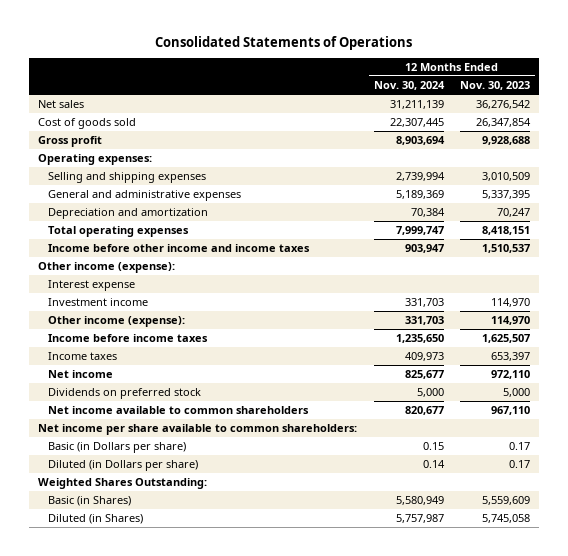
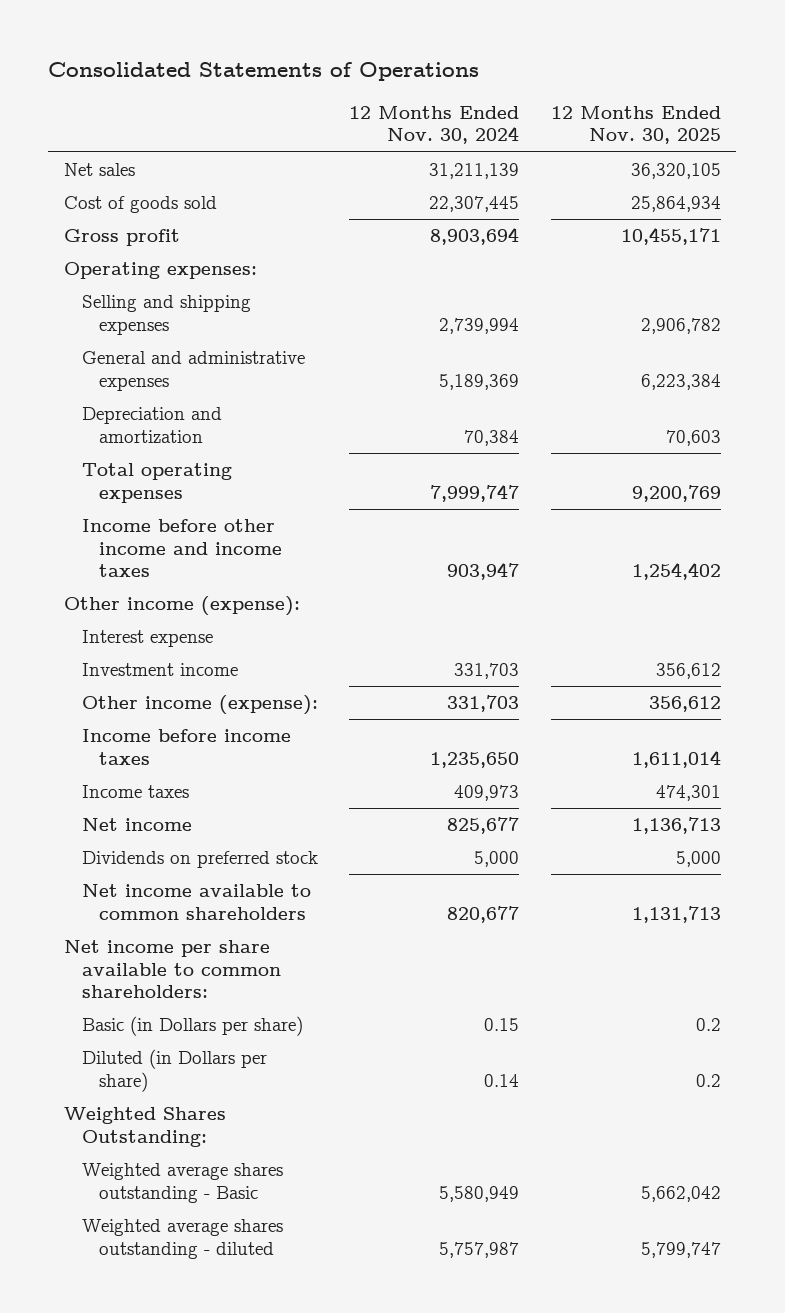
- | 12 Months Ended Nov. 30, 2024 | 12 Months Ended Nov. 30, 2023
+ | 12 Months Ended Nov. 30, 2024 | 12 Months Ended Nov. 30, 2025
- Basic (in Shares) | 5,580,949 | 5,559,609
- Diluted (in Shares) | 5,757,987 | 5,745,058
+ Weighted average shares outstanding - Basic | 5,580,949 | 5,662,042
+ Weighted average shares outstanding - diluted | 5,757,987 | 5,799,747

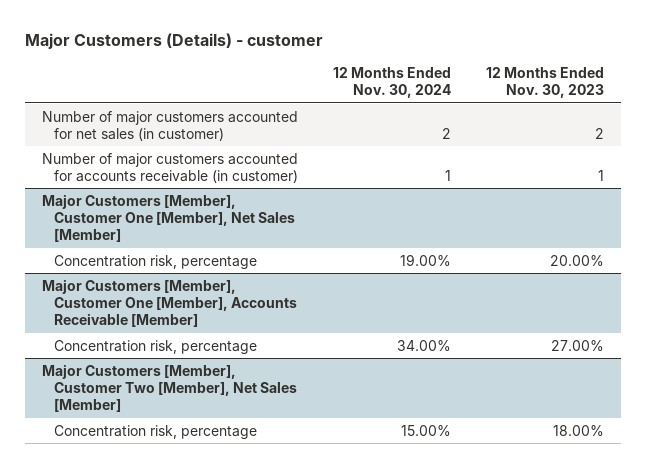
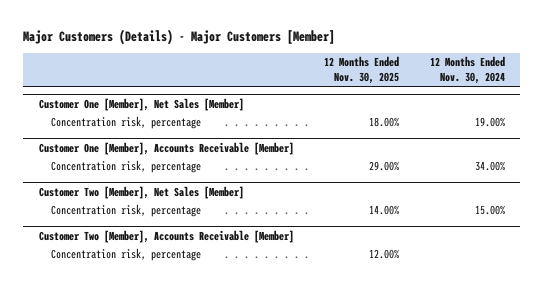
- Major Customers (Details) - customer
+ Major Customers (Details) - Major Customers [Member]
- | 12 Months Ended Nov. 30, 2024 | 12 Months Ended Nov. 30, 2023
+ | 12 Months Ended Nov. 30, 2025 | 12 Months Ended Nov. 30, 2024
- Number of major customers accounted for net sales (in customer) | 2 | 2
- Number of major customers accounted for accounts receivable (in customer) | 1 | 1
- Major Customers [Member], Customer One [Member], Net Sales [Member]
+ Customer One [Member], Net Sales [Member]
- Major Customers [Member], Customer One [Member], Accounts Receivable [Member]
+ Customer One [Member], Accounts Receivable [Member]
- Major Customers [Member], Customer Two [Member], Net Sales [Member]
+ Customer Two [Member], Net Sales [Member]
+ Customer Two [Member], Accounts Receivable [Member]
+ Concentration risk, percentage | 12.00% |

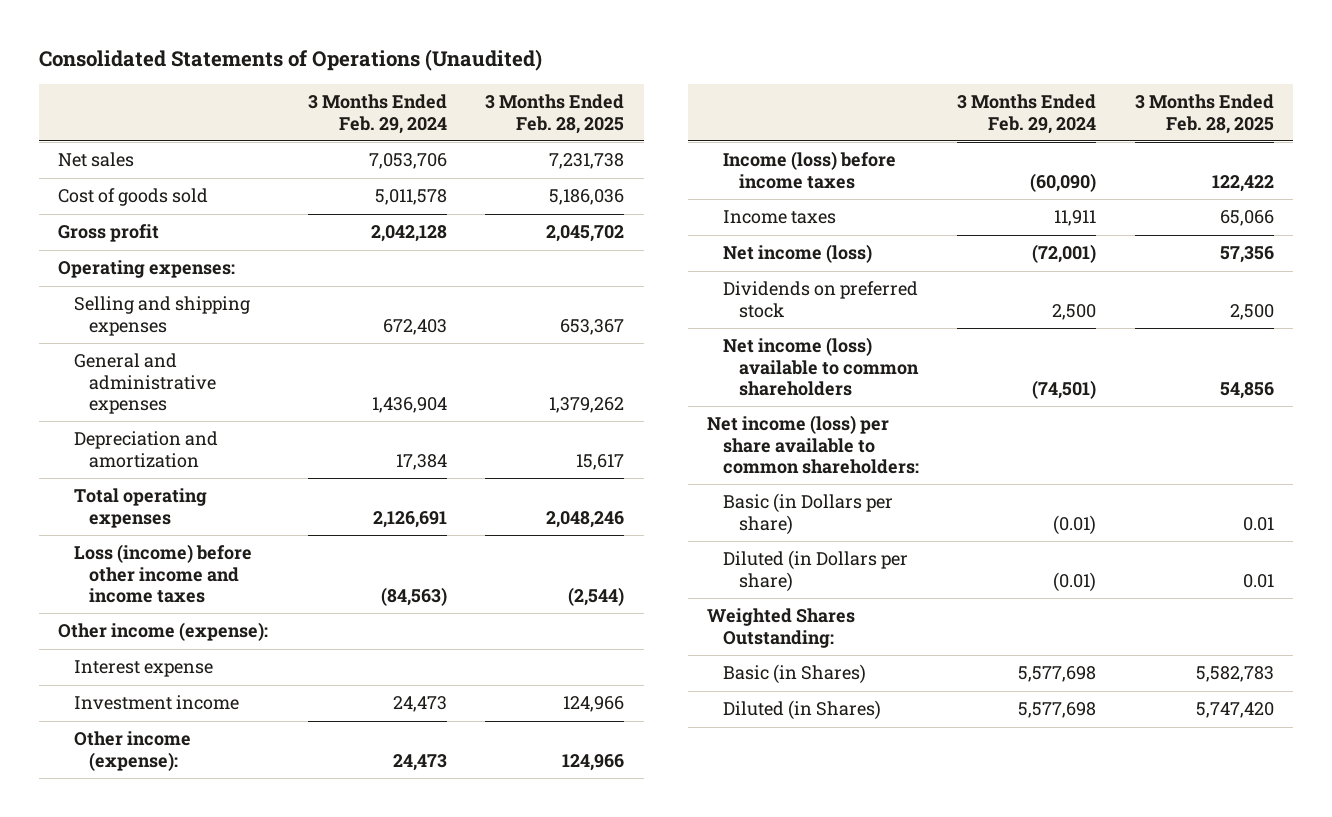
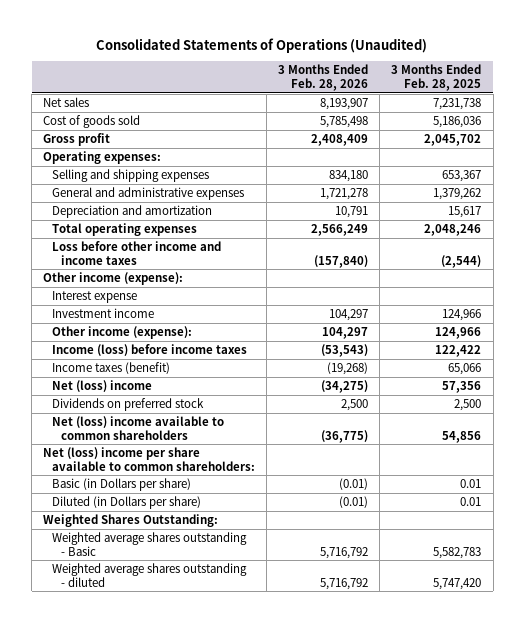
- | 3 Months Ended Feb. 29, 2024 | 3 Months Ended Feb. 28, 2025
+ | 3 Months Ended Feb. 28, 2026 | 3 Months Ended Feb. 28, 2025
- Loss (income) before other income and income taxes | (84,563) | (2,544)
+ Loss before other income and income taxes | (157,840) | (2,544)
- Income taxes | 11,911 | 65,066
- Net income (loss) | (72,001) | 57,356
+ Income taxes (benefit) | (19,268) | 65,066
+ Net (loss) income | (34,275) | 57,356
- Net income (loss) available to common shareholders | (74,501) | 54,856
- Net income (loss) per share available to common shareholders:
+ Net (loss) income available to common shareholders | (36,775) | 54,856
+ Net (loss) income per share available to common shareholders:
- Basic (in Shares) | 5,577,698 | 5,582,783
- Diluted (in Shares) | 5,577,698 | 5,747,420
+ Weighted average shares outstanding - Basic | 5,716,792 | 5,582,783
+ Weighted average shares outstanding - diluted | 5,716,792 | 5,747,420

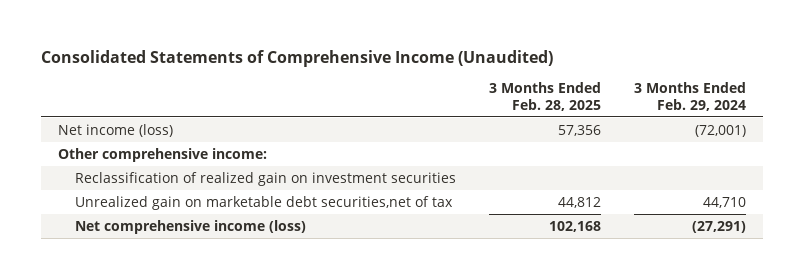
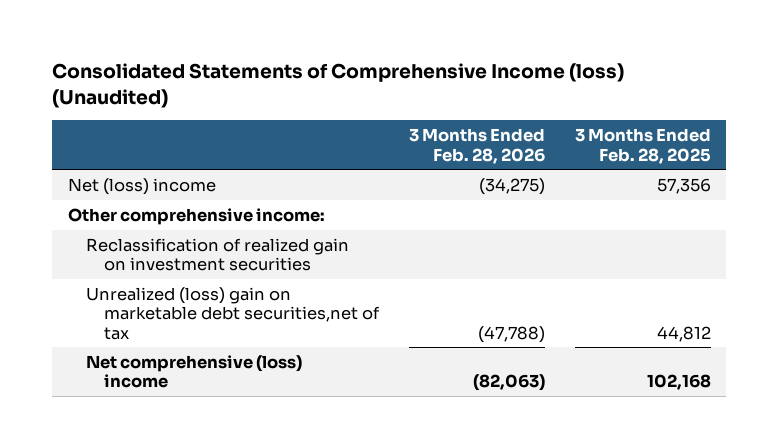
- Consolidated Statements of Comprehensive Income (Unaudited)
+ Consolidated Statements of Comprehensive Income (loss) (Unaudited)
- | 3 Months Ended Feb. 28, 2025 | 3 Months Ended Feb. 29, 2024
+ | 3 Months Ended Feb. 28, 2026 | 3 Months Ended Feb. 28, 2025
- Net income (loss) | 57,356 | (72,001)
+ Net (loss) income | (34,275) | 57,356
- Unrealized gain on marketable debt securities,net of tax | 44,812 | 44,710
- Net comprehensive income (loss) | 102,168 | (27,291)
+ Unrealized (loss) gain on marketable debt securities,net of tax | (47,788) | 44,812
+ Net comprehensive (loss) income | (82,063) | 102,168

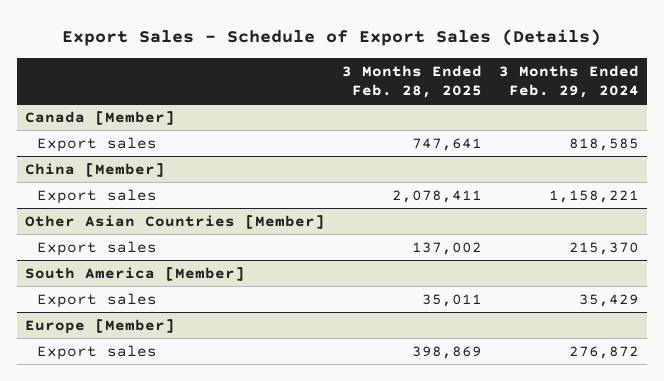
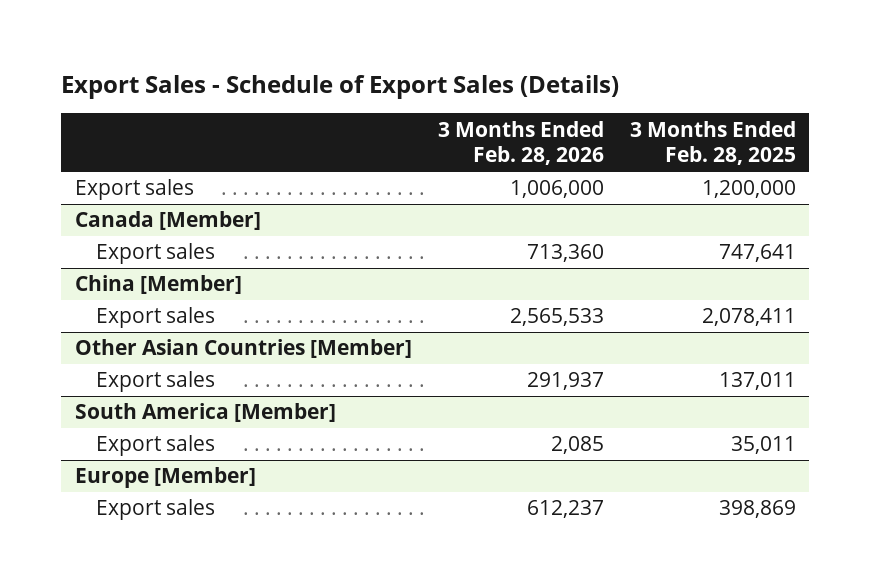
- | 3 Months Ended Feb. 28, 2025 | 3 Months Ended Feb. 29, 2024
+ | 3 Months Ended Feb. 28, 2026 | 3 Months Ended Feb. 28, 2025
+ Export sales | 1,006,000 | 1,200,000
@ Other Asian Countries [Member]
- Export sales | 137,002 | 215,370
+ Export sales | 291,937 | 137,011

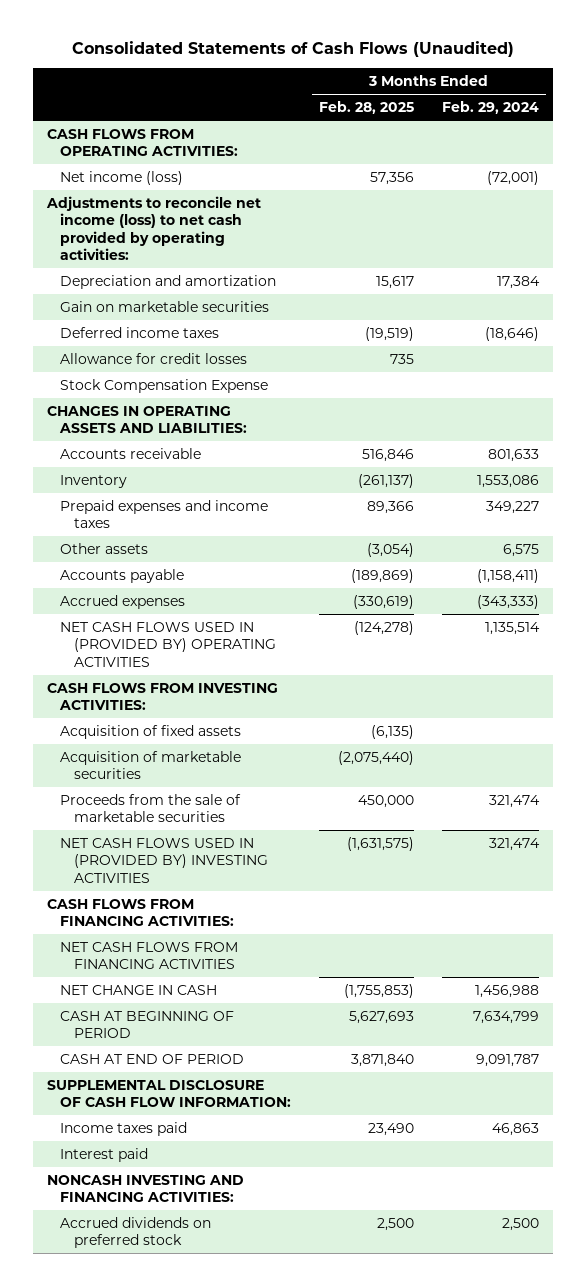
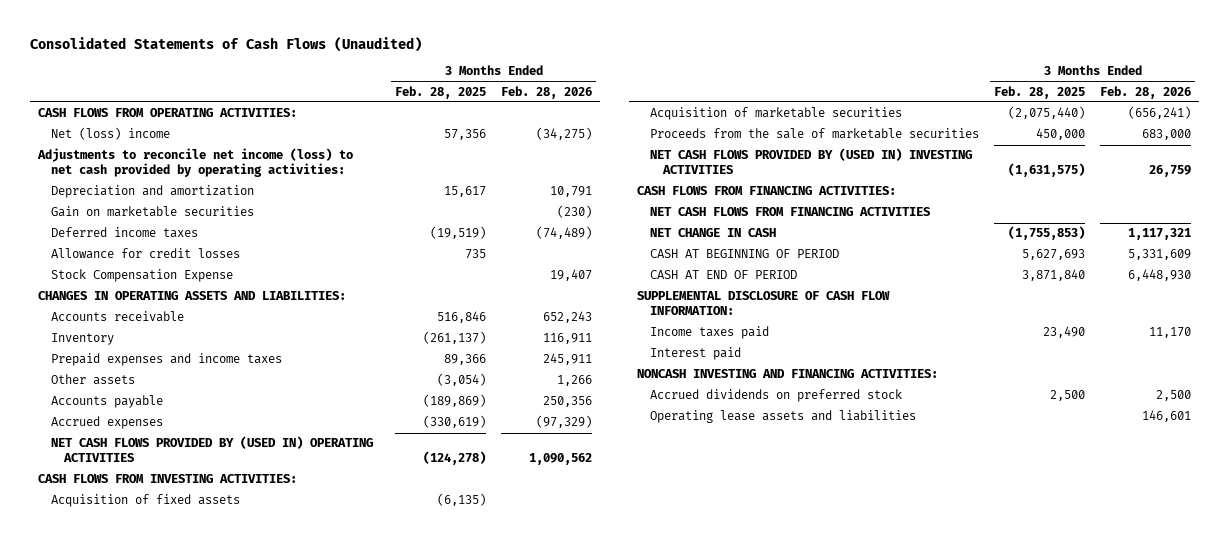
- | 3 Months Ended Feb. 28, 2025 | 3 Months Ended Feb. 29, 2024
+ | 3 Months Ended Feb. 28, 2025 | 3 Months Ended Feb. 28, 2026
- Net income (loss) | 57,356 | (72,001)
+ Net (loss) income | 57,356 | (34,275)
- NET CASH FLOWS USED IN (PROVIDED BY) OPERATING ACTIVITIES | (124,278) | 1,135,514
+ NET CASH FLOWS PROVIDED BY (USED IN) OPERATING ACTIVITIES | (124,278) | 1,090,562
- NET CASH FLOWS USED IN (PROVIDED BY) INVESTING ACTIVITIES | (1,631,575) | 321,474
+ NET CASH FLOWS PROVIDED BY (USED IN) INVESTING ACTIVITIES | (1,631,575) | 26,759
+ Operating lease assets and liabilities | | 146,601

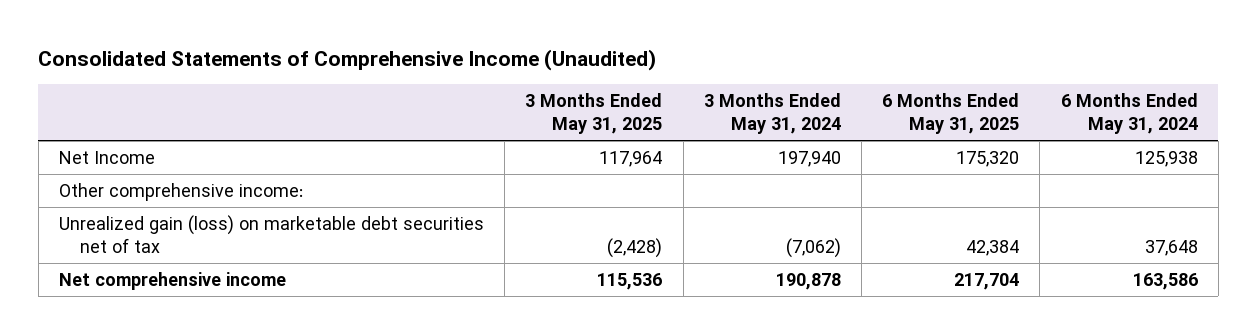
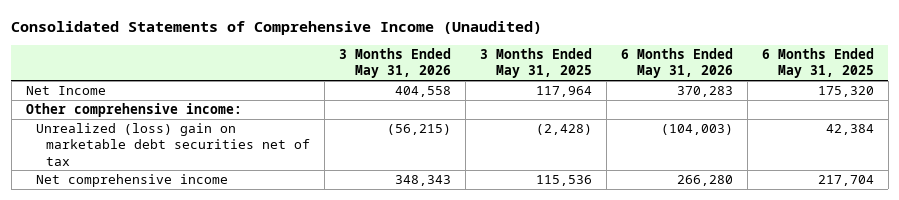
- | 3 Months Ended May 31, 2025 | 3 Months Ended May 31, 2024 | 6 Months Ended May 31, 2025 | 6 Months Ended May 31, 2024
+ | 3 Months Ended May 31, 2026 | 3 Months Ended May 31, 2025 | 6 Months Ended May 31, 2026 | 6 Months Ended May 31, 2025
- Unrealized gain (loss) on marketable debt securities net of tax | (2,428) | (7,062) | 42,384 | 37,648
+ Unrealized (loss) gain on marketable debt securities net of tax | (56,215) | (2,428) | (104,003) | 42,384

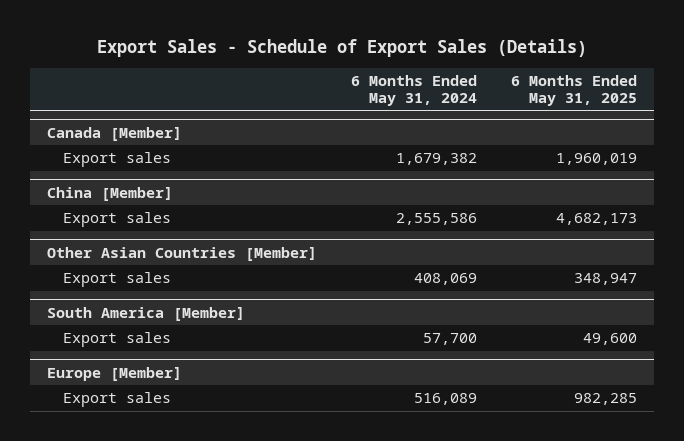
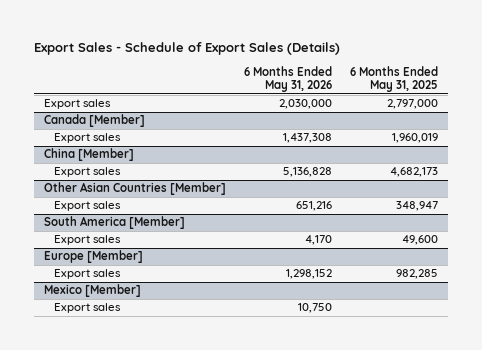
- | 6 Months Ended May 31, 2024 | 6 Months Ended May 31, 2025
+ | 6 Months Ended May 31, 2026 | 6 Months Ended May 31, 2025
+ Export sales | 2,030,000 | 2,797,000
+ Mexico [Member]
+ Export sales | 10,750 |

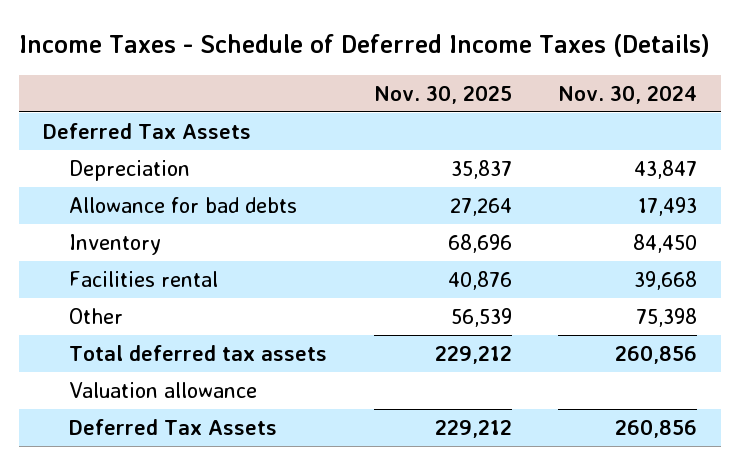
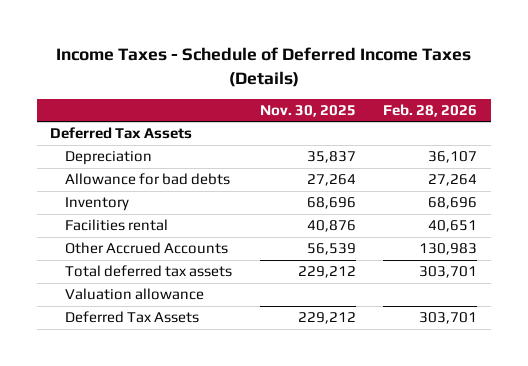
- | Nov. 30, 2025 | Nov. 30, 2024
+ | Nov. 30, 2025 | Feb. 28, 2026
- Other | 56,539 | 75,398
+ Other Accrued Accounts | 56,539 | 130,983

